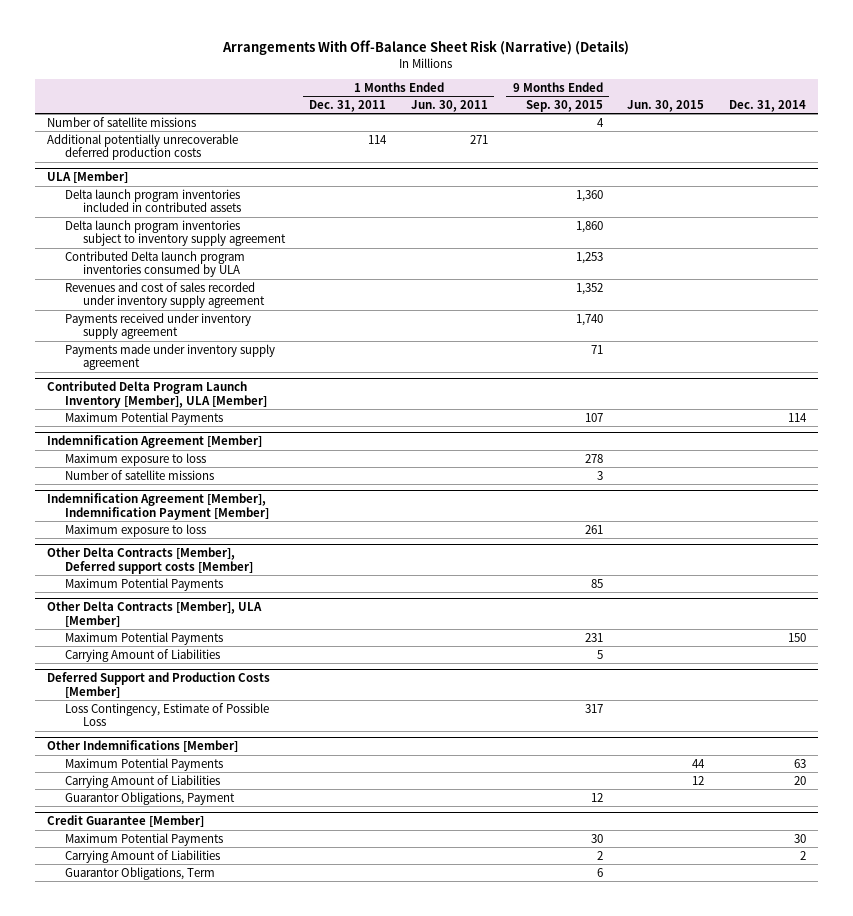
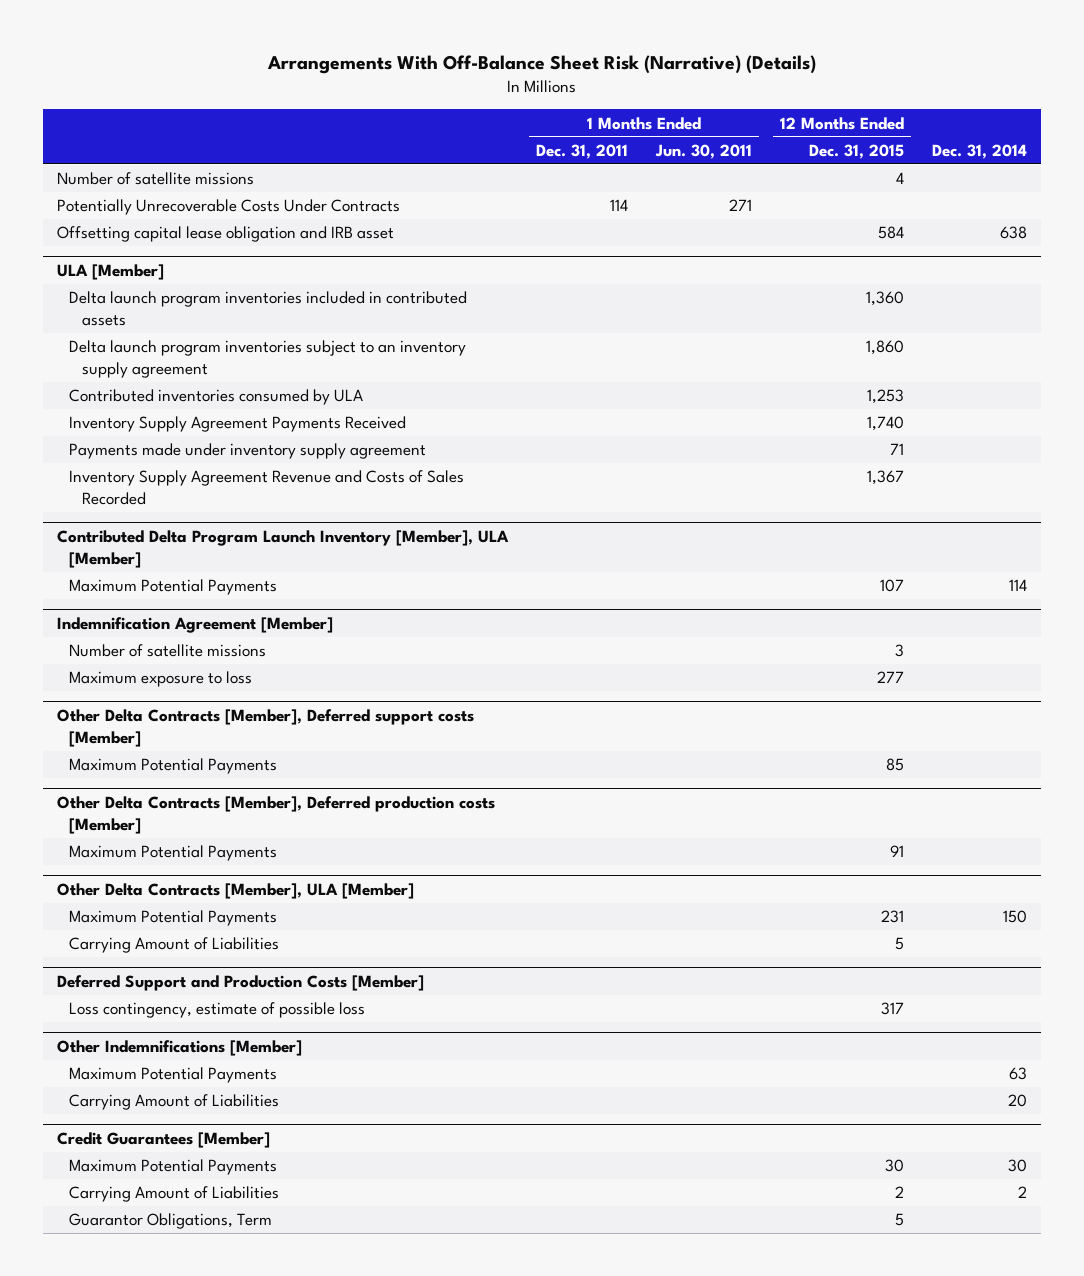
- | 1 Months Ended Dec. 31, 2011 | 1 Months Ended Jun. 30, 2011 | 9 Months Ended Sep. 30, 2015 | Jun. 30, 2015 | Dec. 31, 2014
+ | 1 Months Ended Dec. 31, 2011 | 1 Months Ended Jun. 30, 2011 | 12 Months Ended Dec. 31, 2015 | Dec. 31, 2014
- Additional potentially unrecoverable deferred production costs | 114 | 271 | | |
+ Potentially Unrecoverable Costs Under Contracts | 114 | 271 | |
+ Offsetting capital lease obligation and IRB asset | | | 584 | 638
@ ULA [Member]
- Delta launch program inventories subject to inventory supply agreement | | | 1,860 | |
- Contributed Delta launch program inventories consumed by ULA | | | 1,253 | |
- Revenues and cost of sales recorded under inventory supply agreement | | | 1,352 | |
- Payments received under inventory supply agreement | | | 1,740 | |
+ Delta launch program inventories subject to an inventory supply agreement | | | 1,860 |
+ Contributed inventories consumed by ULA | | | 1,253 |
+ Inventory Supply Agreement Payments Received | | | 1,740 |
+ Inventory Supply Agreement Revenue and Costs of Sales Recorded | | | 1,367 |
- Indemnification Agreement [Member], Indemnification Payment [Member]
- Maximum exposure to loss | | | 261 | |
@ Indemnification Agreement [Member]
moved down: Maximum exposure to loss | | | 277 |
+ Other Delta Contracts [Member], Deferred production costs [Member]
+ Maximum Potential Payments | | | 91 |
@ Deferred Support and Production Costs [Member]
- Loss Contingency, Estimate of Possible Loss | | | 317 | |
+ Loss contingency, estimate of possible loss | | | 317 |
@ Other Indemnifications [Member]
- Guarantor Obligations, Payment | | | 12 | |
- Credit Guarantee [Member]
+ Credit Guarantees [Member]

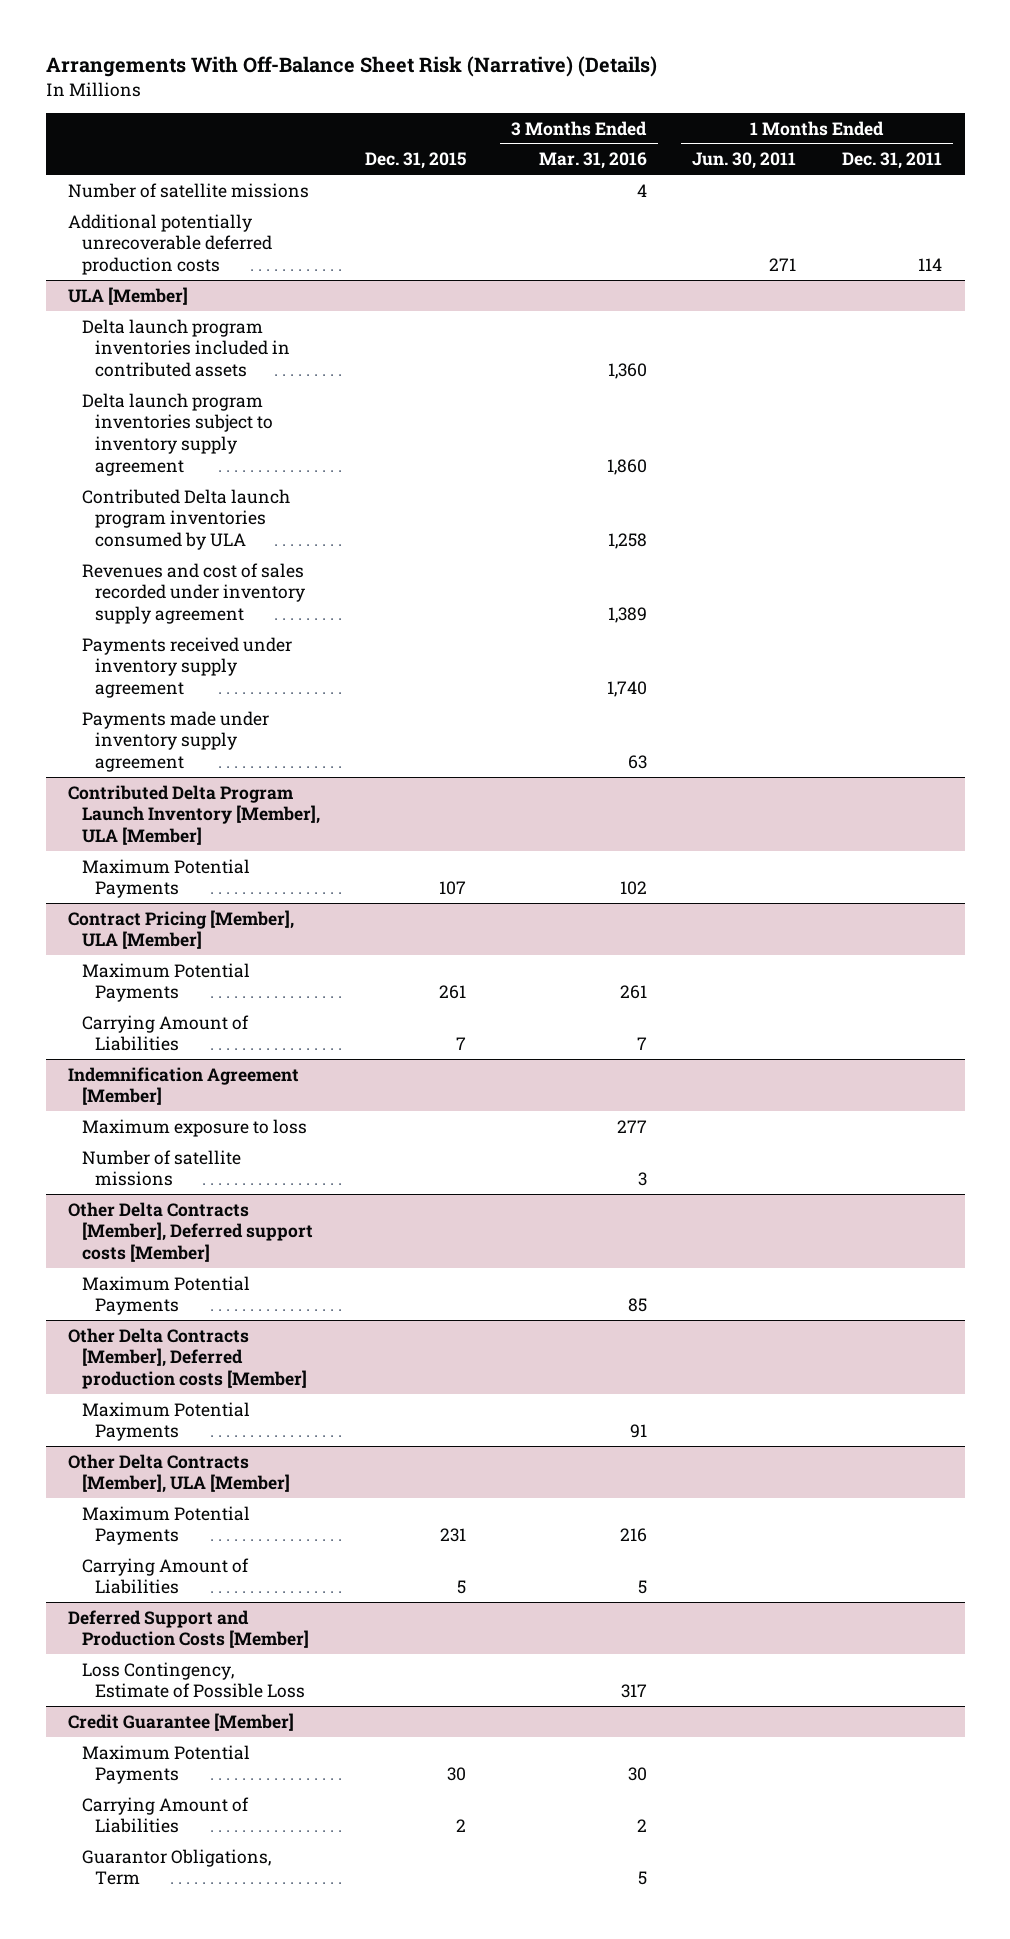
- | 1 Months Ended Dec. 31, 2011 | 1 Months Ended Jun. 30, 2011 | 12 Months Ended Dec. 31, 2015 | Dec. 31, 2014
+ | Dec. 31, 2015 | 3 Months Ended Mar. 31, 2016 | 1 Months Ended Jun. 30, 2011 | 1 Months Ended Dec. 31, 2011
- Potentially Unrecoverable Costs Under Contracts | 114 | 271 | |
- Offsetting capital lease obligation and IRB asset | | | 584 | 638
+ Additional potentially unrecoverable deferred production costs | | | 271 | 114
@ ULA [Member]
- Delta launch program inventories subject to an inventory supply agreement | | | 1,860 |
- Contributed inventories consumed by ULA | | | 1,253 |
- Inventory Supply Agreement Payments Received | | | 1,740 |
+ Delta launch program inventories subject to inventory supply agreement | | 1,860 | |
+ Contributed Delta launch program inventories consumed by ULA | | 1,258 | |
+ Revenues and cost of sales recorded under inventory supply agreement | | 1,389 | |
+ Payments received under inventory supply agreement | | 1,740 | |
- Inventory Supply Agreement Revenue and Costs of Sales Recorded | | | 1,367 |
+ Contract Pricing [Member], ULA [Member]
+ Maximum Potential Payments | 261 | 261 | |
+ Carrying Amount of Liabilities | 7 | 7 | |
@ Indemnification Agreement [Member]
moved down: Number of satellite missions | | 3 | |
@ Deferred Support and Production Costs [Member]
- Loss contingency, estimate of possible loss | | | 317 |
- Other Indemnifications [Member]
- Maximum Potential Payments | | | | 63
- Carrying Amount of Liabilities | | | | 20
- Credit Guarantees [Member]
@ Deferred Support and Production Costs [Member]
+ Loss Contingency, Estimate of Possible Loss | | 317 | |
+ Credit Guarantee [Member]

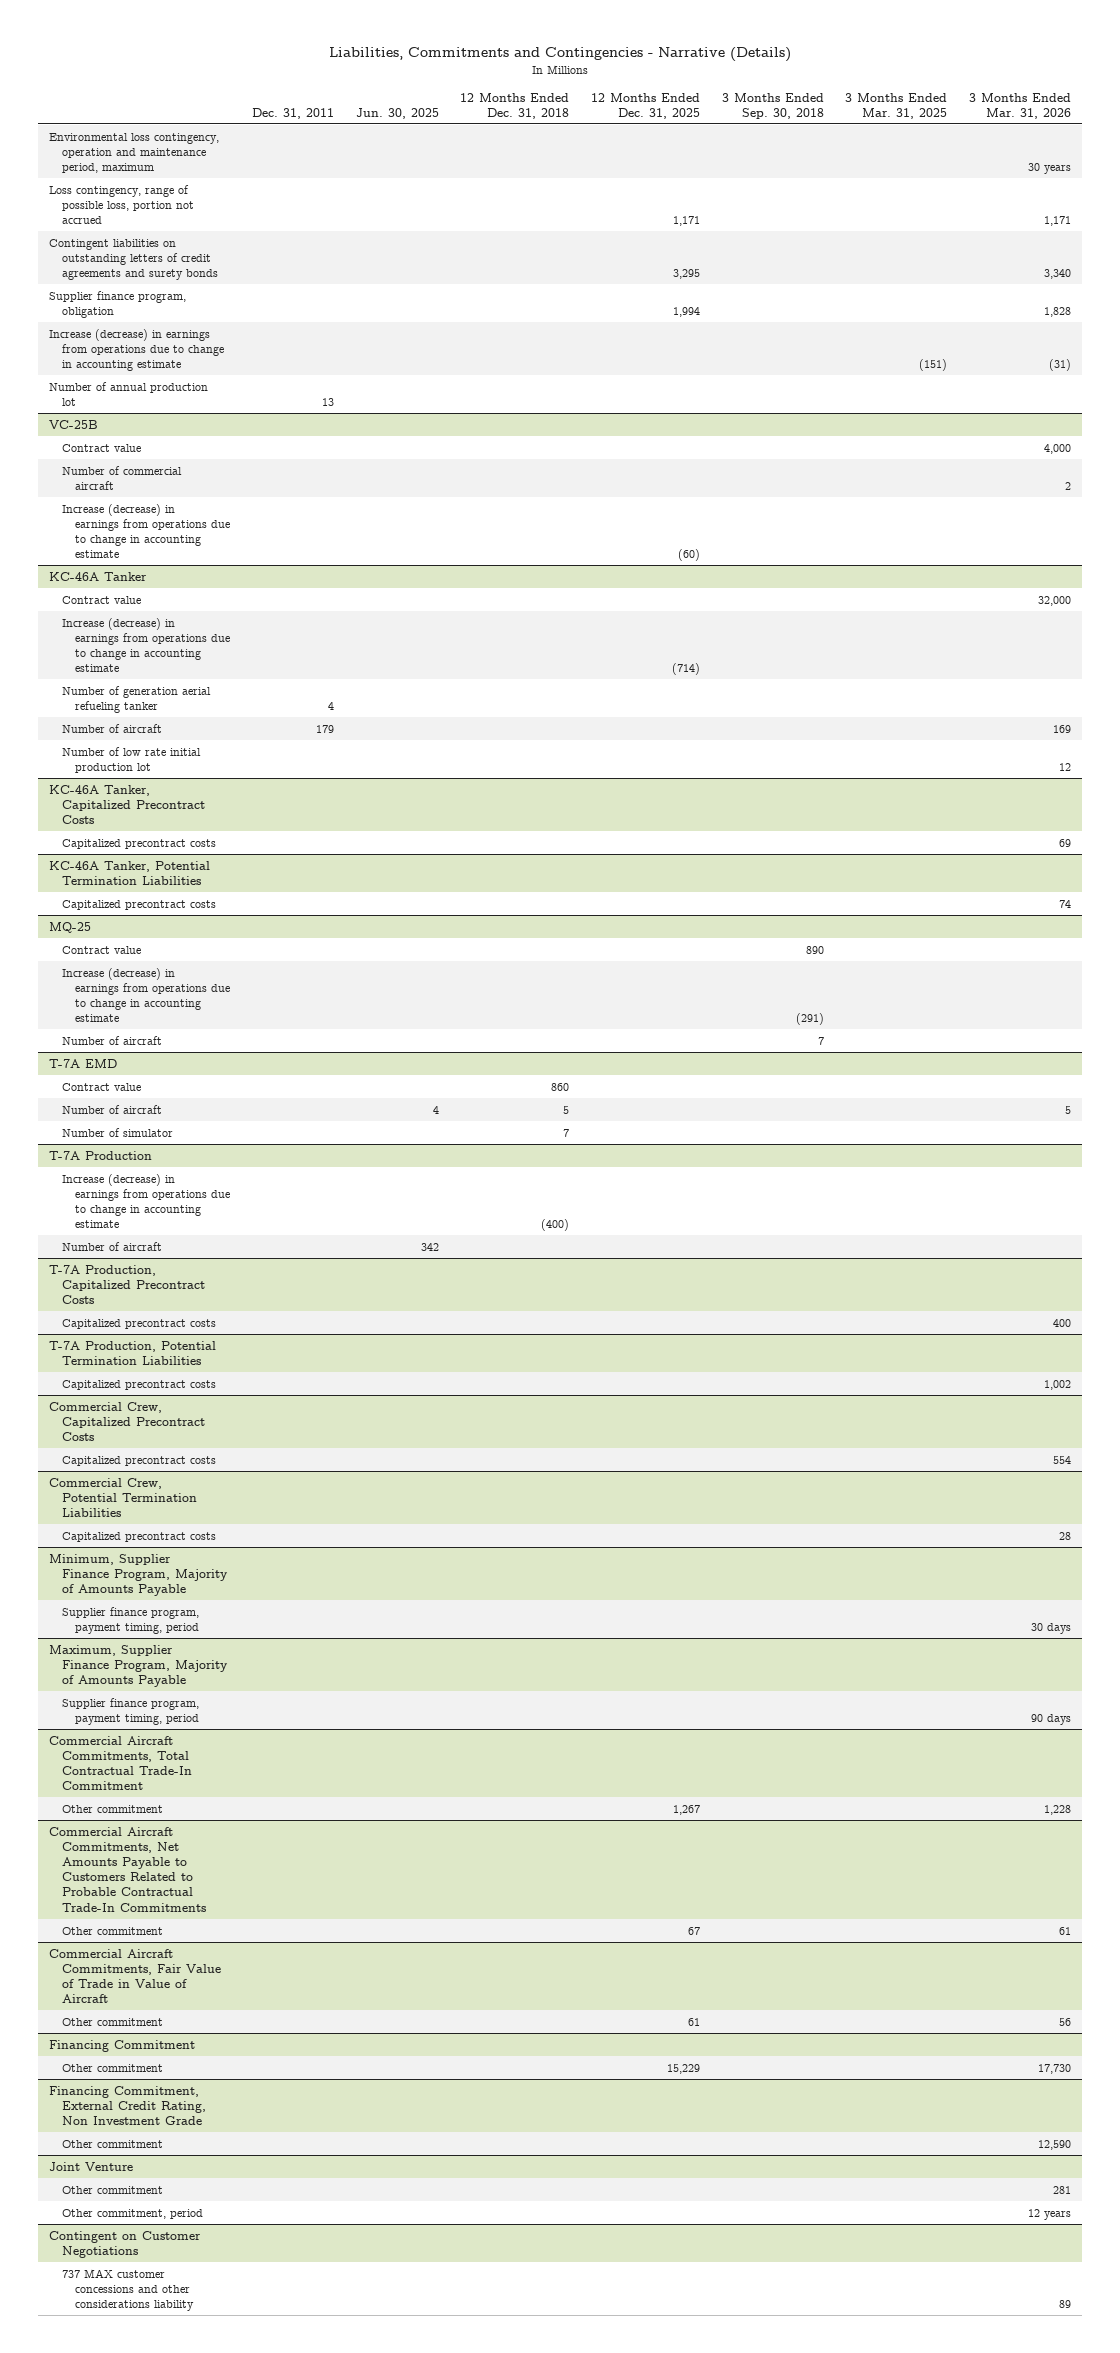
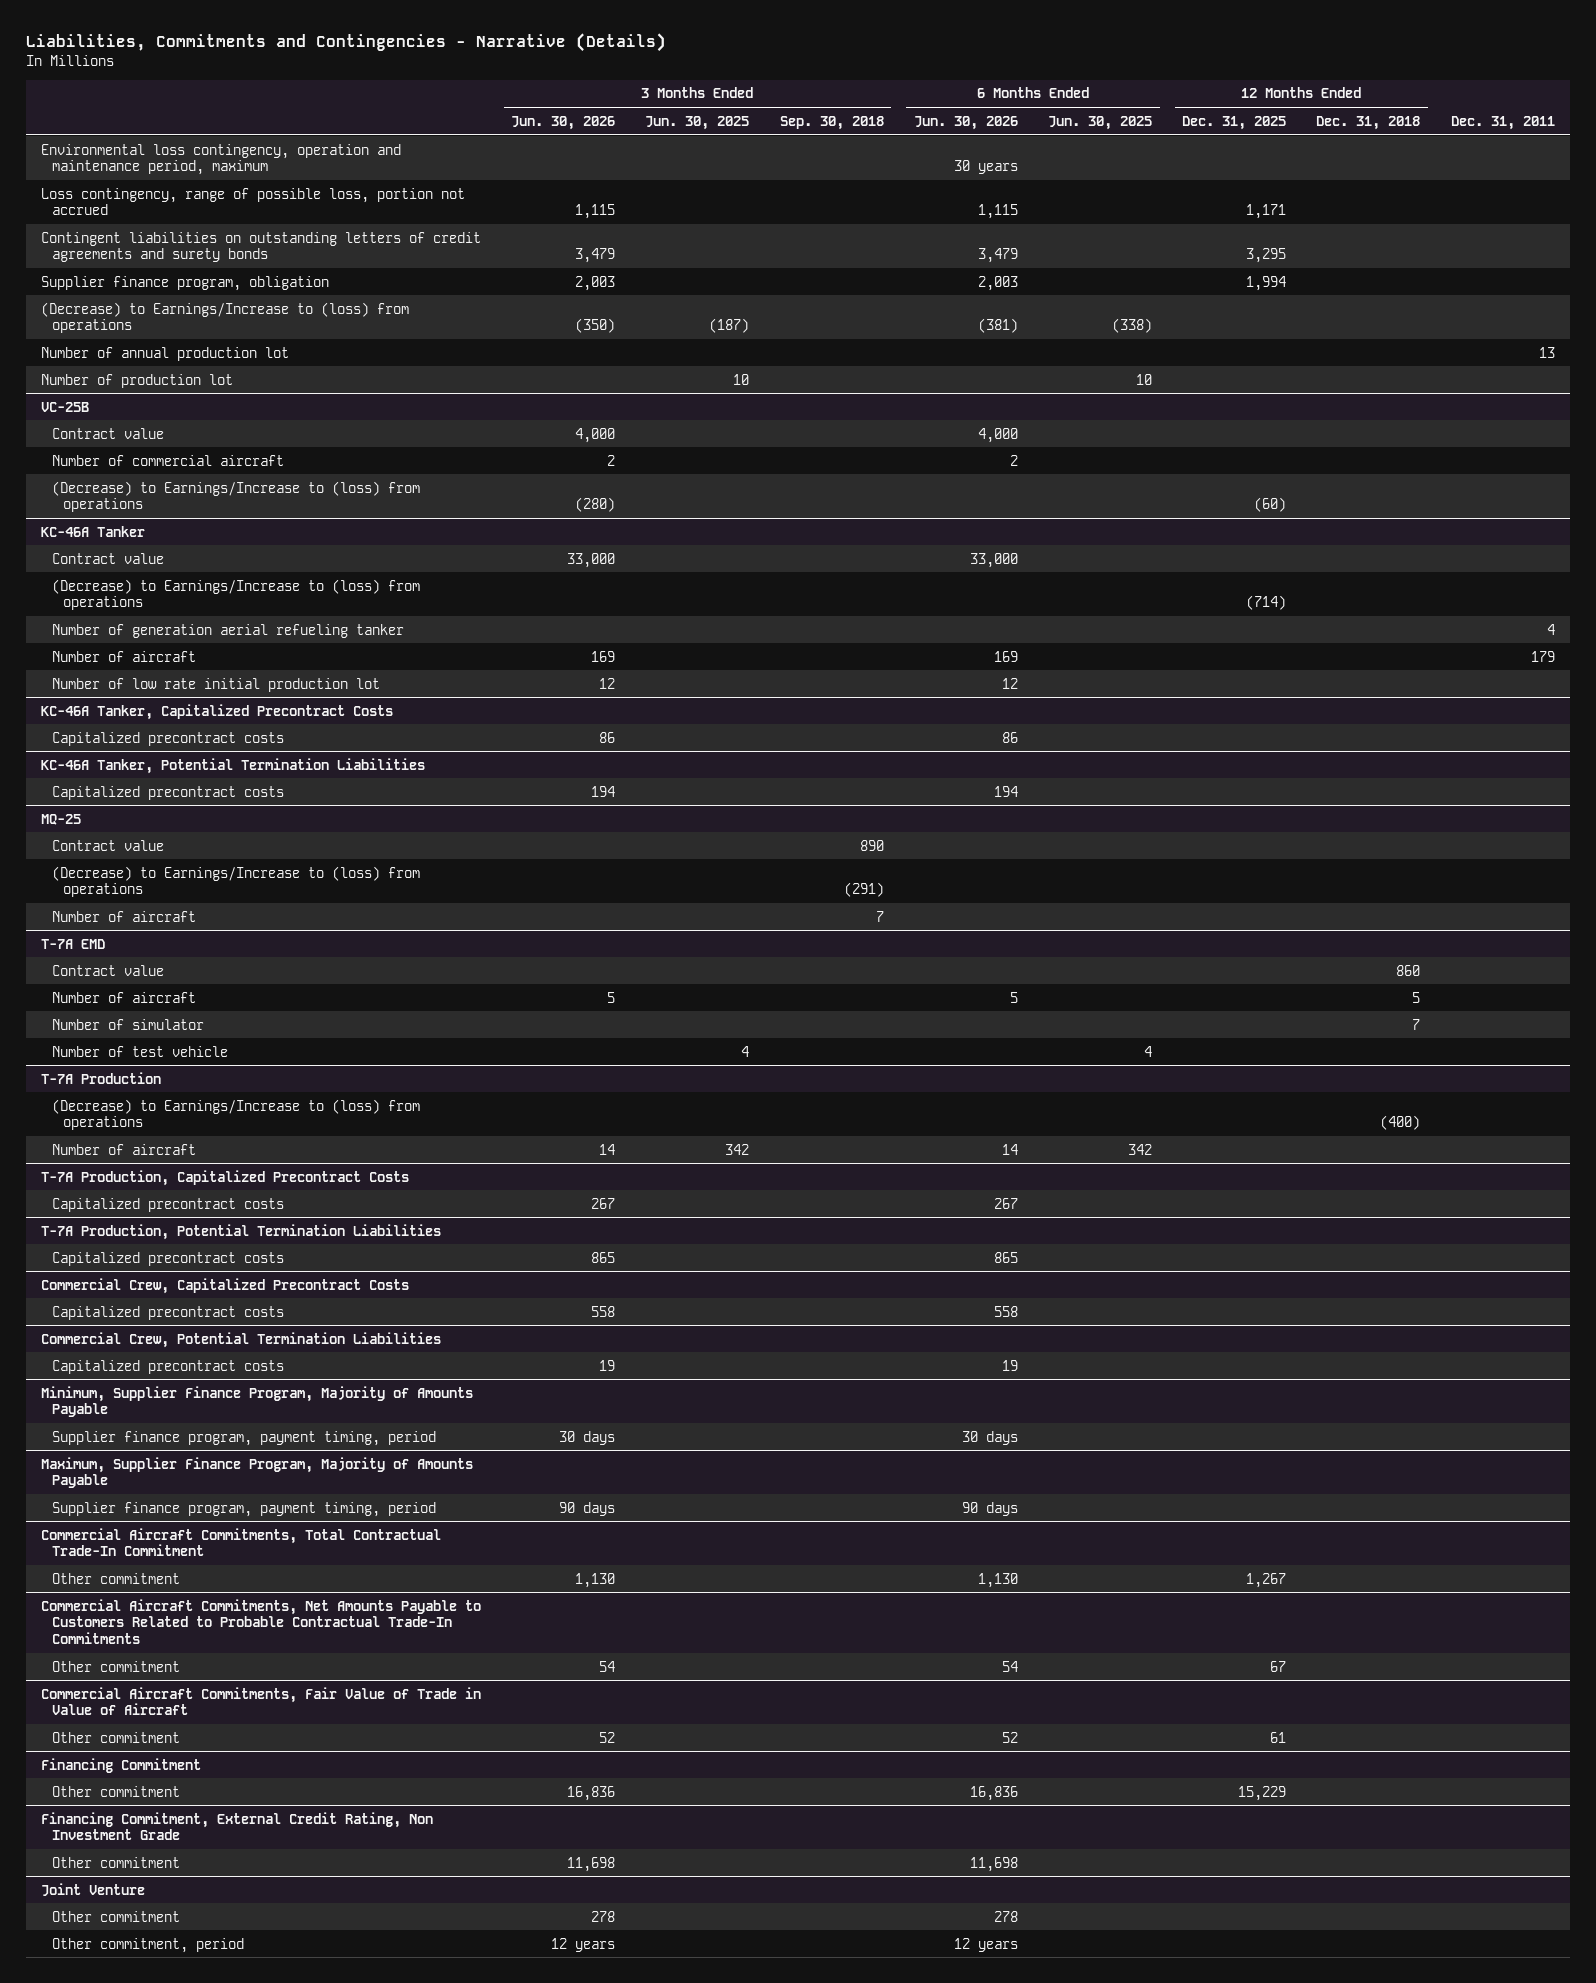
- | Dec. 31, 2011 | Jun. 30, 2025 | 12 Months Ended Dec. 31, 2018 | 12 Months Ended Dec. 31, 2025 | 3 Months Ended Sep. 30, 2018 | 3 Months Ended Mar. 31, 2025 | 3 Months Ended Mar. 31, 2026
+ | 3 Months Ended Jun. 30, 2026 | 3 Months Ended Jun. 30, 2025 | 3 Months Ended Sep. 30, 2018 | 6 Months Ended Jun. 30, 2026 | 6 Months Ended Jun. 30, 2025 | 12 Months Ended Dec. 31, 2025 | 12 Months Ended Dec. 31, 2018 | Dec. 31, 2011
- Increase (decrease) in earnings from operations due to change in accounting estimate | | | | | | (151) | (31)
+ (Decrease) to Earnings/Increase to (loss) from operations | (350) | (187) | | (381) | (338) | | |
+ Number of production lot | | 10 | | | 10 | | |
@ VC-25B
- Increase (decrease) in earnings from operations due to change in accounting estimate | | | | (60) | | |
+ (Decrease) to Earnings/Increase to (loss) from operations | (280) | | | | | (60) | |
@ KC-46A Tanker
- Increase (decrease) in earnings from operations due to change in accounting estimate | | | | (714) | | |
+ (Decrease) to Earnings/Increase to (loss) from operations | | | | | | (714) | |
@ MQ-25
- Increase (decrease) in earnings from operations due to change in accounting estimate | | | | | (291) | |
+ (Decrease) to Earnings/Increase to (loss) from operations | | | (291) | | | | |
@ T-7A EMD
+ Number of test vehicle | | 4 | | | 4 | | |
@ T-7A Production
- Increase (decrease) in earnings from operations due to change in accounting estimate | | | (400) | | | |
+ (Decrease) to Earnings/Increase to (loss) from operations | | | | | | | (400) |
- Contingent on Customer Negotiations
- 737 MAX customer concessions and other considerations liability | | | | | | | 89

